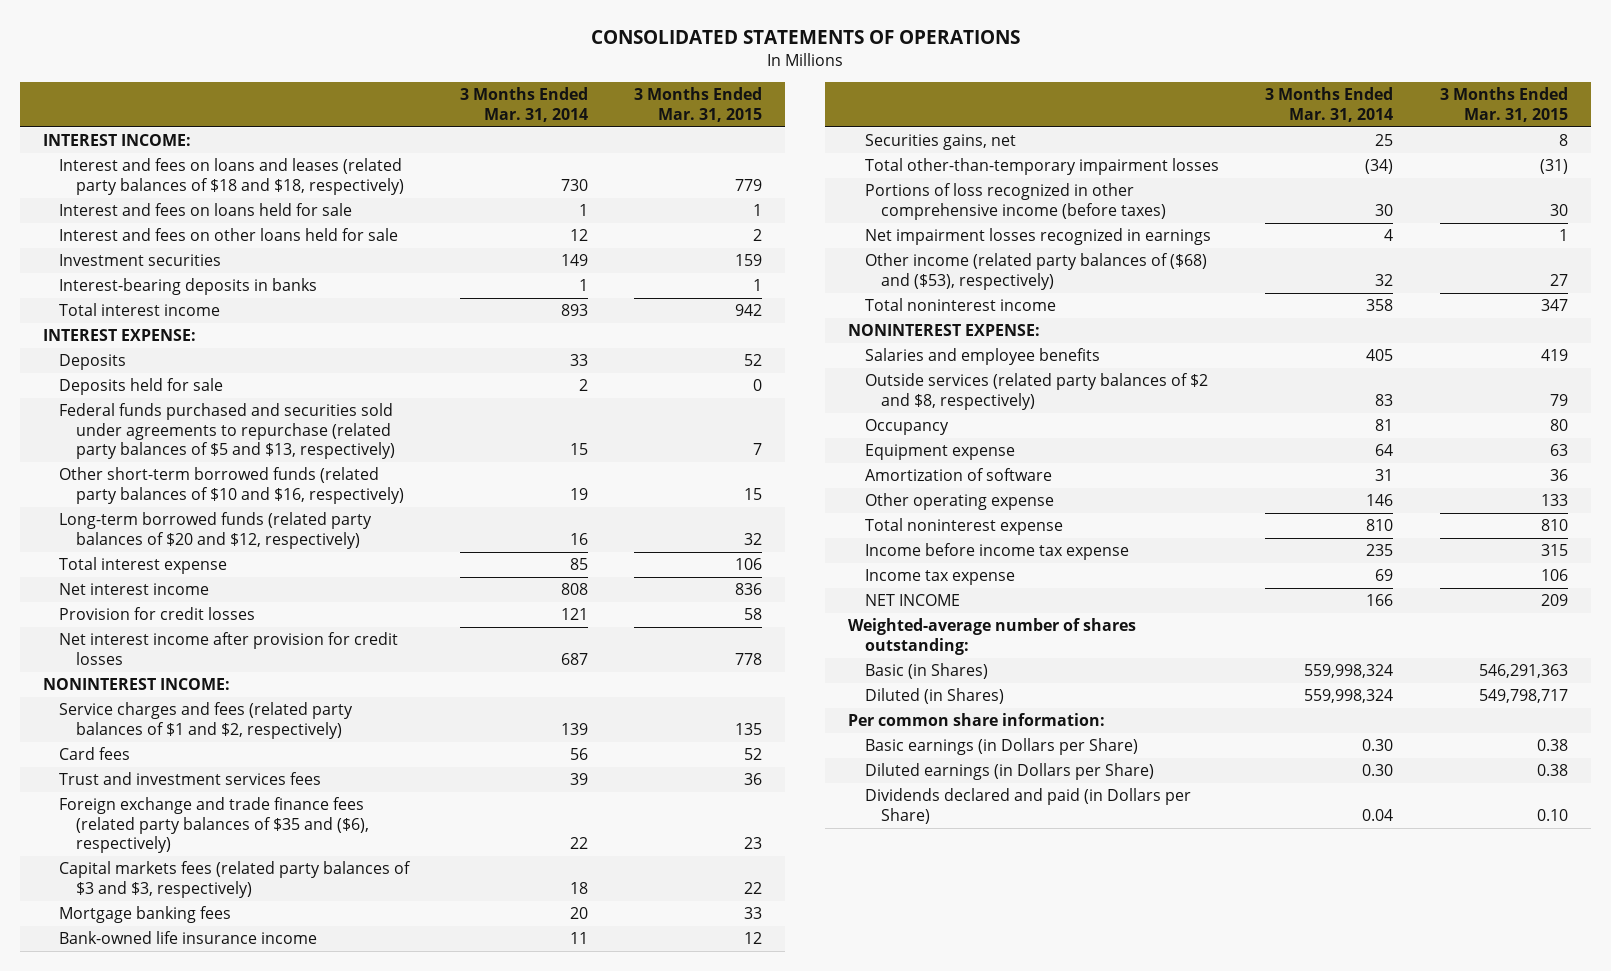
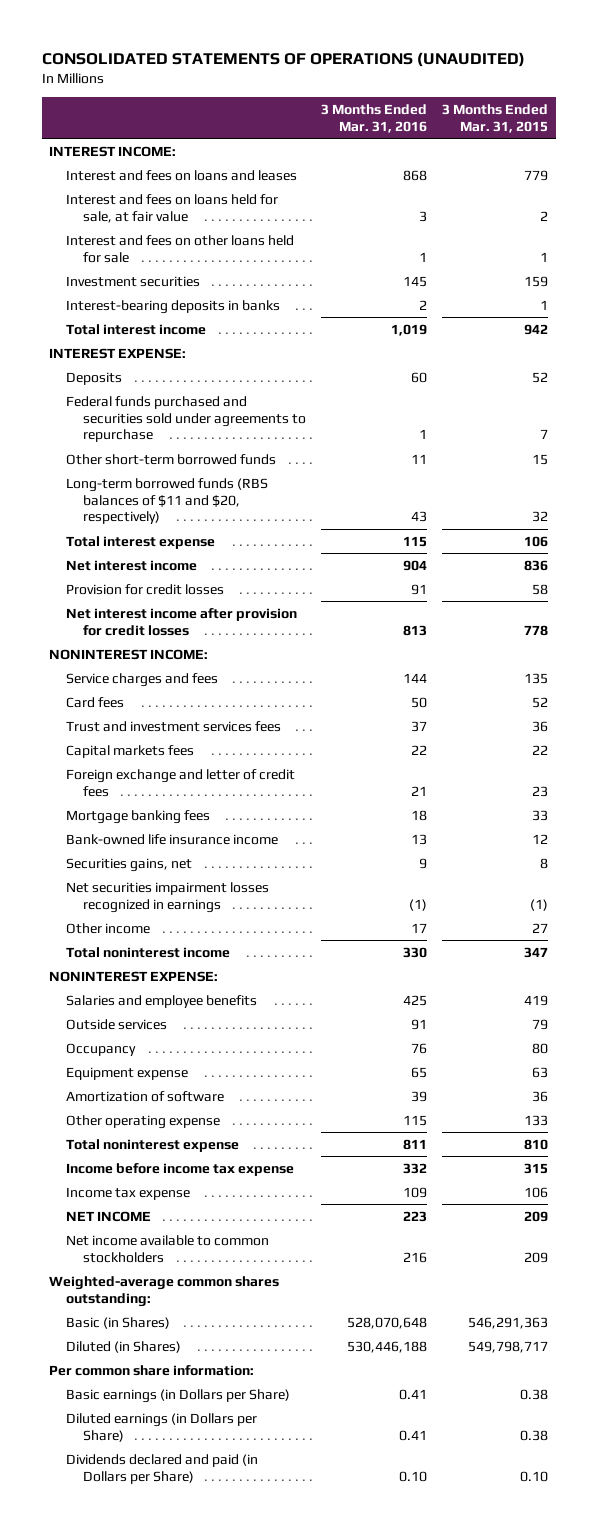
- CONSOLIDATED STATEMENTS OF OPERATIONS
+ CONSOLIDATED STATEMENTS OF OPERATIONS (UNAUDITED)
- | 3 Months Ended Mar. 31, 2014 | 3 Months Ended Mar. 31, 2015
+ | 3 Months Ended Mar. 31, 2016 | 3 Months Ended Mar. 31, 2015
- Interest and fees on loans and leases (related party balances of $18 and $18, respectively) | 730 | 779
- Interest and fees on loans held for sale | 1 | 1
- Interest and fees on other loans held for sale | 12 | 2
+ Interest and fees on loans and leases | 868 | 779
+ Interest and fees on loans held for sale, at fair value | 3 | 2
+ Interest and fees on other loans held for sale | 1 | 1
- Deposits held for sale | 2 | 0
- Federal funds purchased and securities sold under agreements to repurchase (related party balances of $5 and $13, respectively) | 15 | 7
- Other short-term borrowed funds (related party balances of $10 and $16, respectively) | 19 | 15
- Long-term borrowed funds (related party balances of $20 and $12, respectively) | 16 | 32
+ Federal funds purchased and securities sold under agreements to repurchase | 1 | 7
+ Other short-term borrowed funds | 11 | 15
+ Long-term borrowed funds (RBS balances of $11 and $20, respectively) | 43 | 32
- Service charges and fees (related party balances of $1 and $2, respectively) | 139 | 135
+ Service charges and fees | 144 | 135
- Foreign exchange and trade finance fees (related party balances of $35 and ($6), respectively) | 22 | 23
- Capital markets fees (related party balances of $3 and $3, respectively) | 18 | 22
+ Capital markets fees | 22 | 22
+ Foreign exchange and letter of credit fees | 21 | 23
- Total other-than-temporary impairment losses | (34) | (31)
- Portions of loss recognized in other comprehensive income (before taxes) | 30 | 30
- Net impairment losses recognized in earnings | 4 | 1
- Other income (related party balances of ($68) and ($53), respectively) | 32 | 27
+ Net securities impairment losses recognized in earnings | (1) | (1)
+ Other income | 17 | 27
- Outside services (related party balances of $2 and $8, respectively) | 83 | 79
+ Outside services | 91 | 79
- Weighted-average number of shares outstanding:
+ Net income available to common stockholders | 216 | 209
+ Weighted-average common shares outstanding:

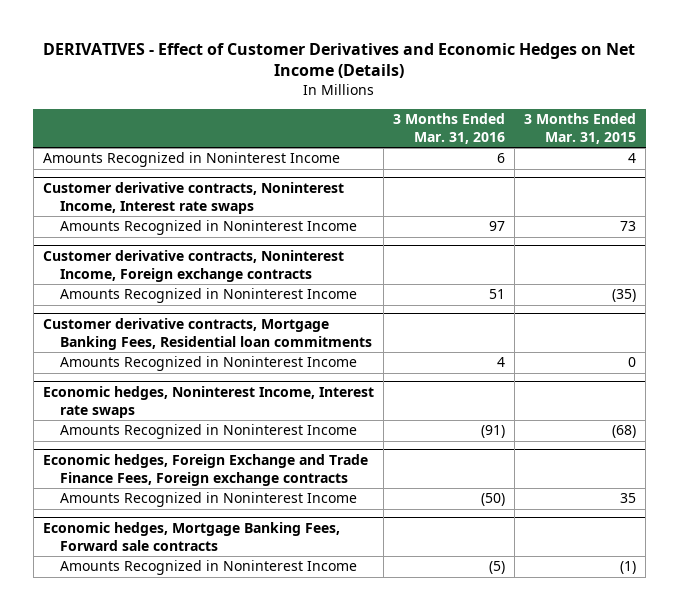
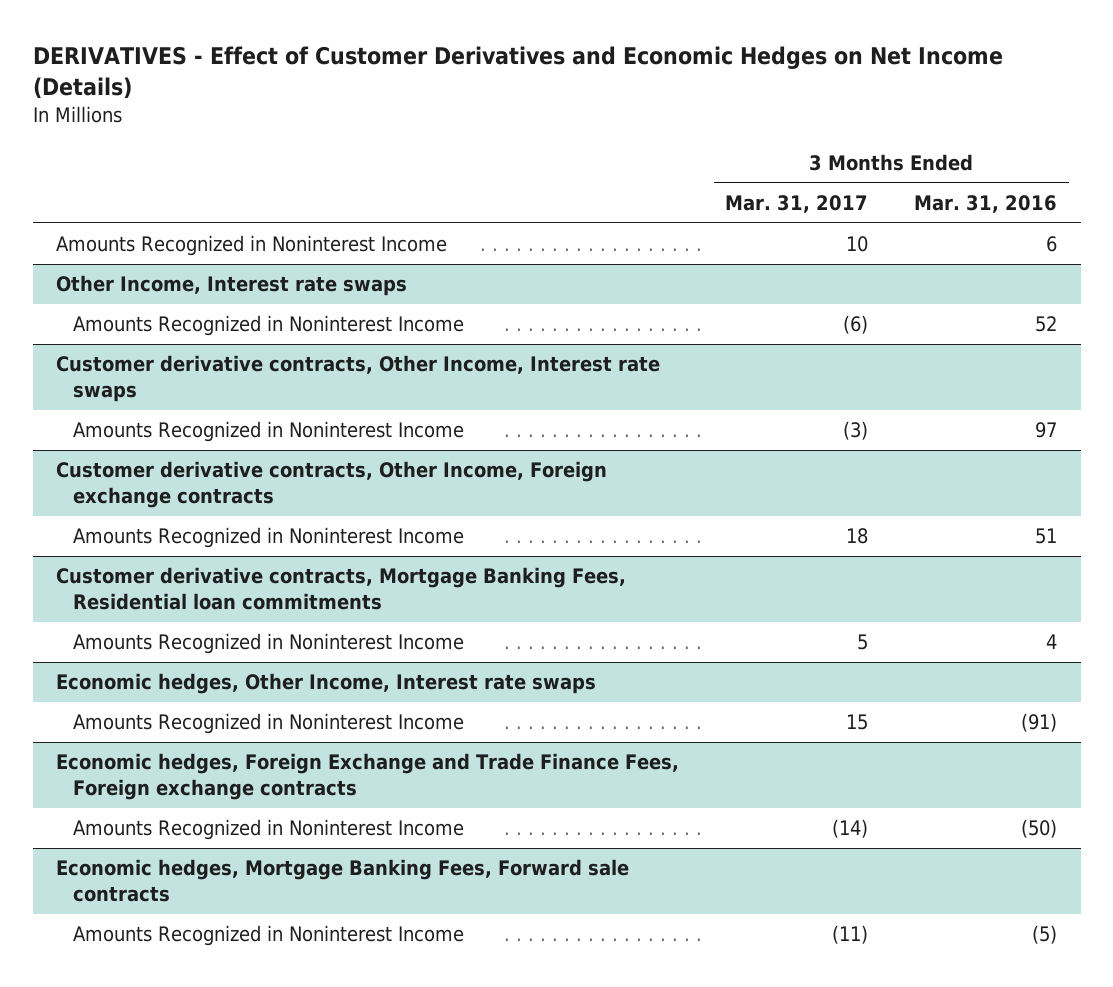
- | 3 Months Ended Mar. 31, 2016 | 3 Months Ended Mar. 31, 2015
+ | 3 Months Ended Mar. 31, 2017 | 3 Months Ended Mar. 31, 2016
- Customer derivative contracts, Noninterest Income, Interest rate swaps
+ Other Income, Interest rate swaps
+ Amounts Recognized in Noninterest Income | (6) | 52
+ Customer derivative contracts, Other Income, Interest rate swaps
- Customer derivative contracts, Noninterest Income, Foreign exchange contracts
+ Customer derivative contracts, Other Income, Foreign exchange contracts
- Economic hedges, Noninterest Income, Interest rate swaps
+ Economic hedges, Other Income, Interest rate swaps

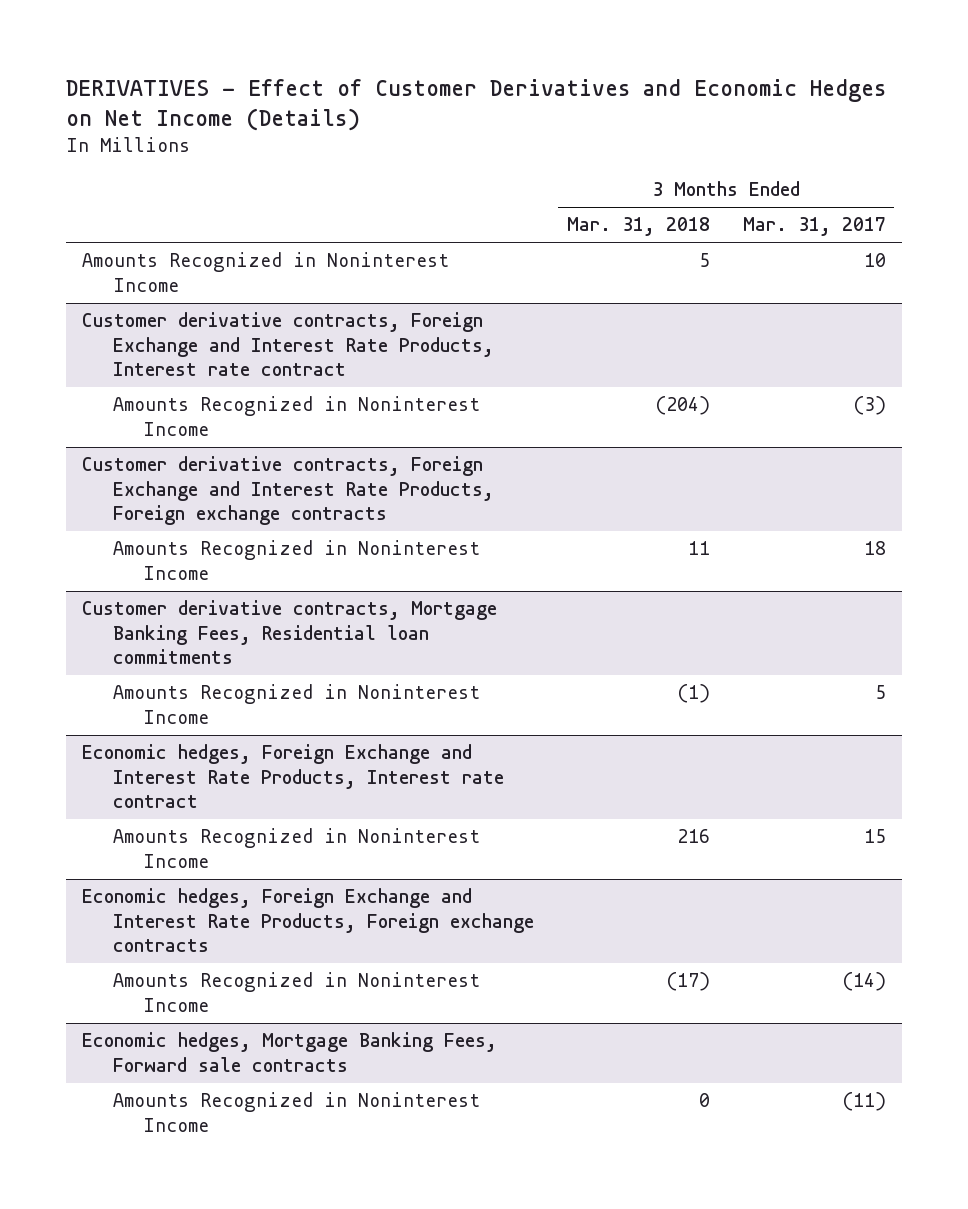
- | 3 Months Ended Mar. 31, 2017 | 3 Months Ended Mar. 31, 2016
+ | 3 Months Ended Mar. 31, 2018 | 3 Months Ended Mar. 31, 2017
- Other Income, Interest rate swaps
- Amounts Recognized in Noninterest Income | (6) | 52
- Customer derivative contracts, Other Income, Interest rate swaps
+ Customer derivative contracts, Foreign Exchange and Interest Rate Products, Interest rate contract
- Customer derivative contracts, Other Income, Foreign exchange contracts
+ Customer derivative contracts, Foreign Exchange and Interest Rate Products, Foreign exchange contracts
- Economic hedges, Other Income, Interest rate swaps
+ Economic hedges, Foreign Exchange and Interest Rate Products, Interest rate contract
- Economic hedges, Foreign Exchange and Trade Finance Fees, Foreign exchange contracts
+ Economic hedges, Foreign Exchange and Interest Rate Products, Foreign exchange contracts

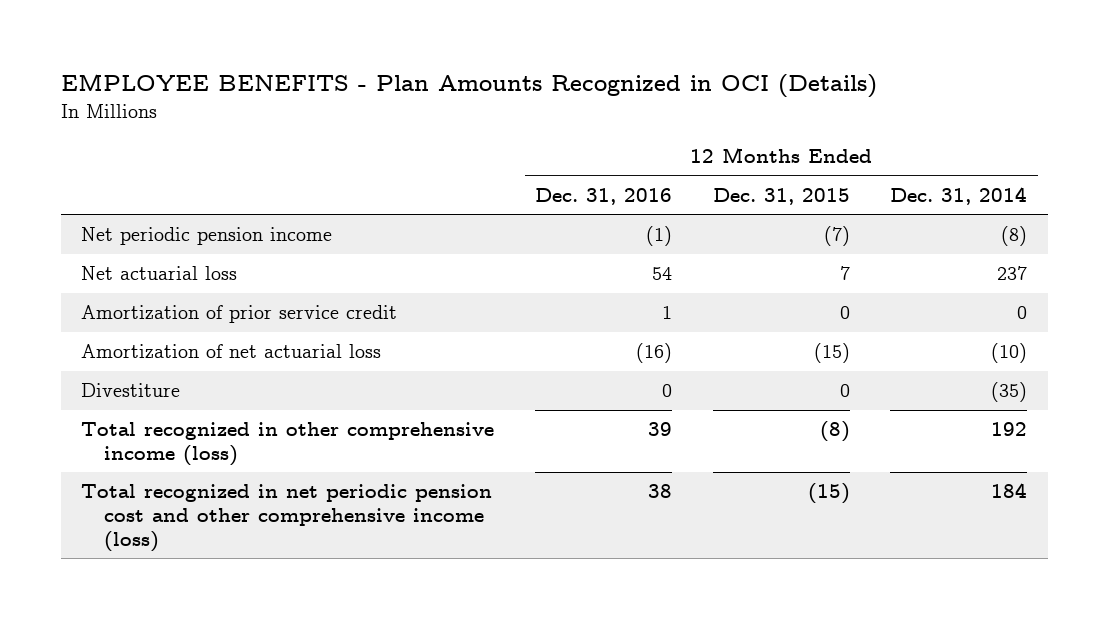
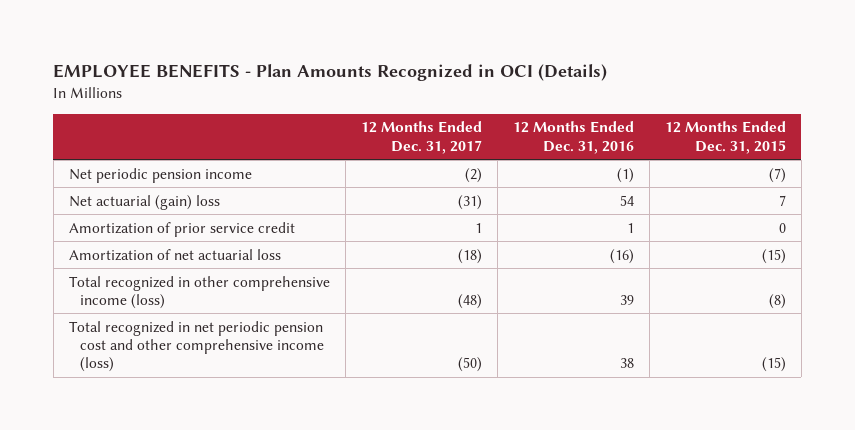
- | 12 Months Ended Dec. 31, 2016 | 12 Months Ended Dec. 31, 2015 | 12 Months Ended Dec. 31, 2014
+ | 12 Months Ended Dec. 31, 2017 | 12 Months Ended Dec. 31, 2016 | 12 Months Ended Dec. 31, 2015
- Net actuarial loss | 54 | 7 | 237
+ Net actuarial (gain) loss | (31) | 54 | 7
- Divestiture | 0 | 0 | (35)

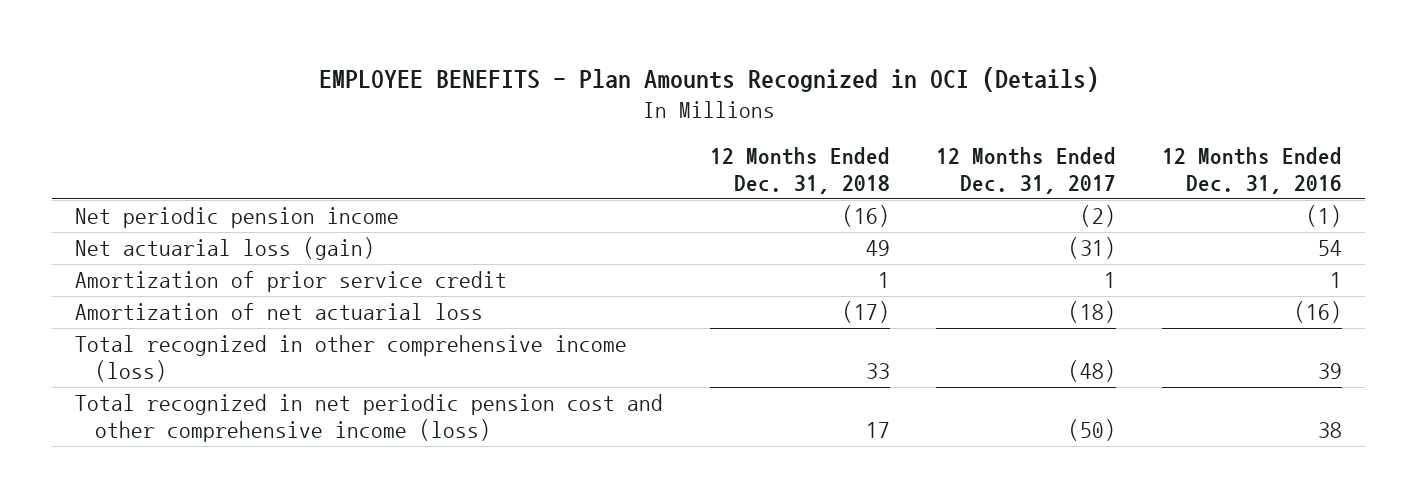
- | 12 Months Ended Dec. 31, 2017 | 12 Months Ended Dec. 31, 2016 | 12 Months Ended Dec. 31, 2015
+ | 12 Months Ended Dec. 31, 2018 | 12 Months Ended Dec. 31, 2017 | 12 Months Ended Dec. 31, 2016
- Net actuarial (gain) loss | (31) | 54 | 7
+ Net actuarial loss (gain) | 49 | (31) | 54

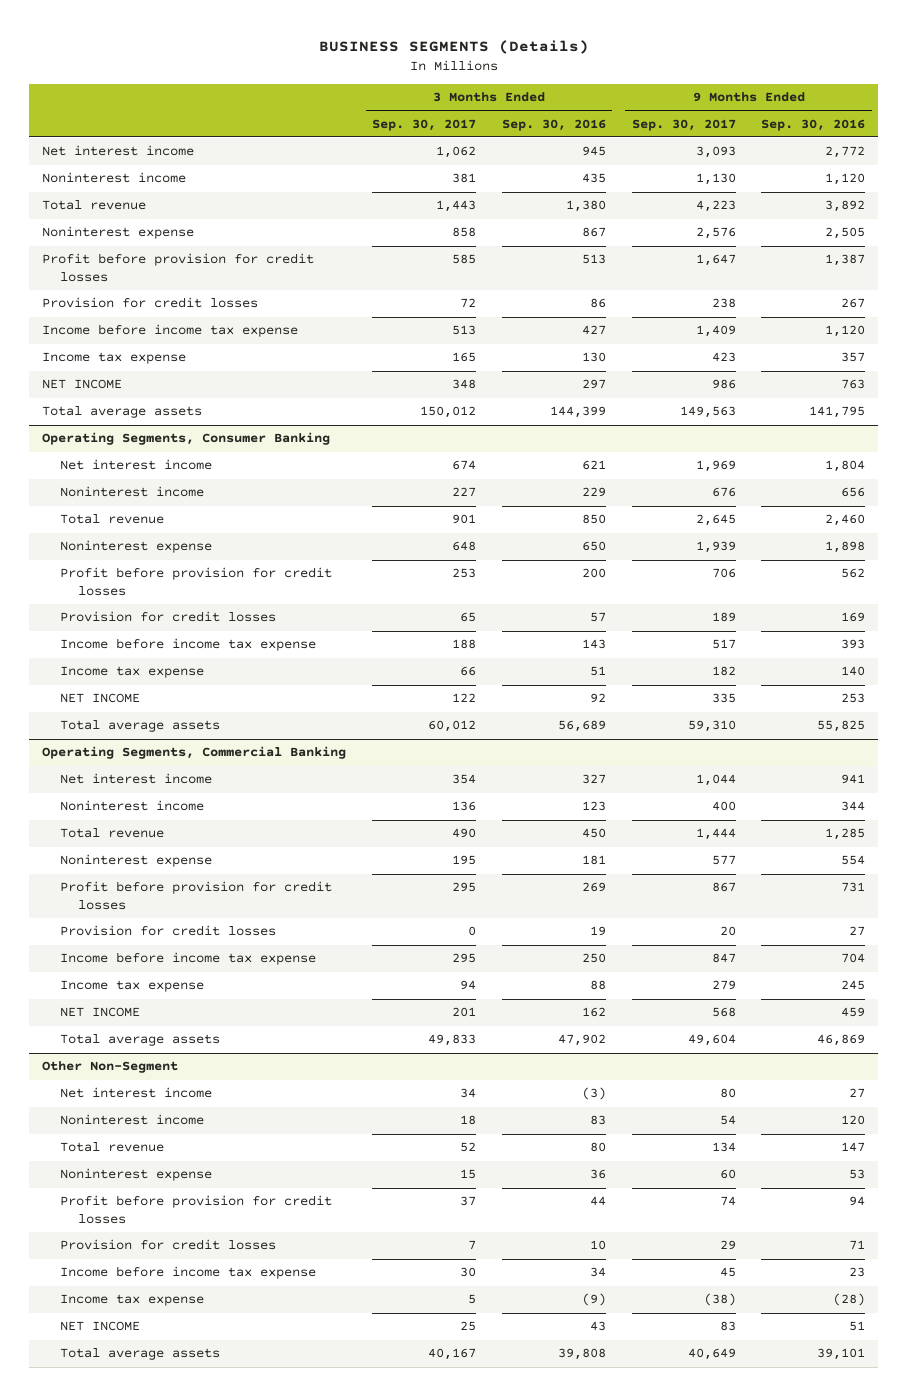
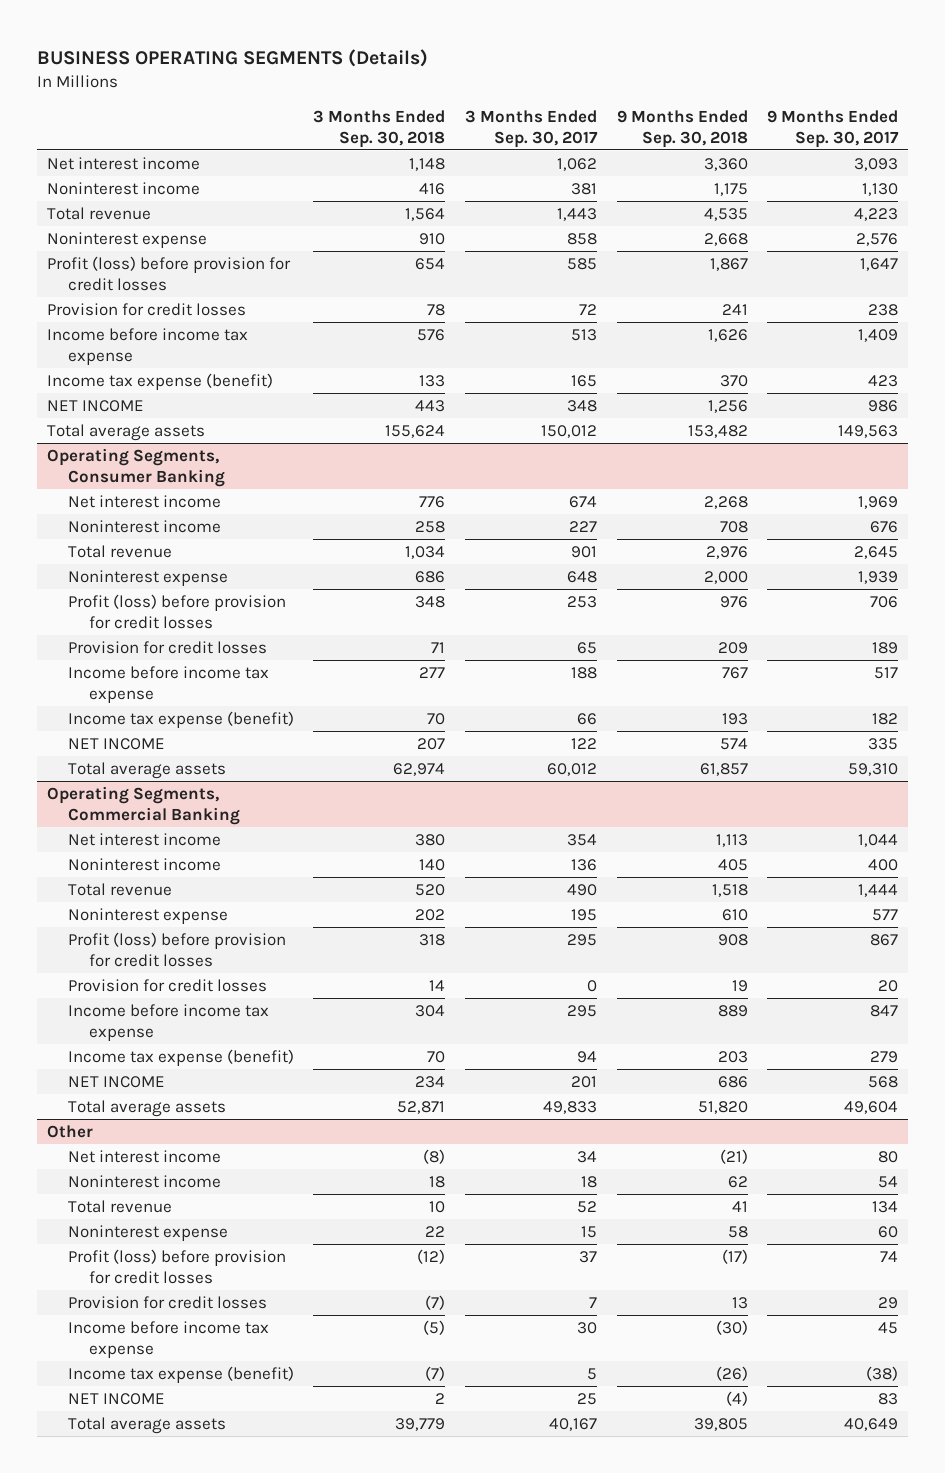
- BUSINESS SEGMENTS (Details)
+ BUSINESS OPERATING SEGMENTS (Details)
- | 3 Months Ended Sep. 30, 2017 | 3 Months Ended Sep. 30, 2016 | 9 Months Ended Sep. 30, 2017 | 9 Months Ended Sep. 30, 2016
+ | 3 Months Ended Sep. 30, 2018 | 3 Months Ended Sep. 30, 2017 | 9 Months Ended Sep. 30, 2018 | 9 Months Ended Sep. 30, 2017
- Profit before provision for credit losses | 585 | 513 | 1,647 | 1,387
+ Profit (loss) before provision for credit losses | 654 | 585 | 1,867 | 1,647
- Income tax expense | 165 | 130 | 423 | 357
+ Income tax expense (benefit) | 133 | 165 | 370 | 423
@ Operating Segments, Consumer Banking
- Profit before provision for credit losses | 253 | 200 | 706 | 562
+ Profit (loss) before provision for credit losses | 348 | 253 | 976 | 706
- Income tax expense | 66 | 51 | 182 | 140
+ Income tax expense (benefit) | 70 | 66 | 193 | 182
@ Operating Segments, Commercial Banking
- Profit before provision for credit losses | 295 | 269 | 867 | 731
+ Profit (loss) before provision for credit losses | 318 | 295 | 908 | 867
- Income tax expense | 94 | 88 | 279 | 245
+ Income tax expense (benefit) | 70 | 94 | 203 | 279
- Other Non-Segment
+ Other
- Profit before provision for credit losses | 37 | 44 | 74 | 94
+ Profit (loss) before provision for credit losses | (12) | 37 | (17) | 74
- Income tax expense | 5 | (9) | (38) | (28)
+ Income tax expense (benefit) | (7) | 5 | (26) | (38)

